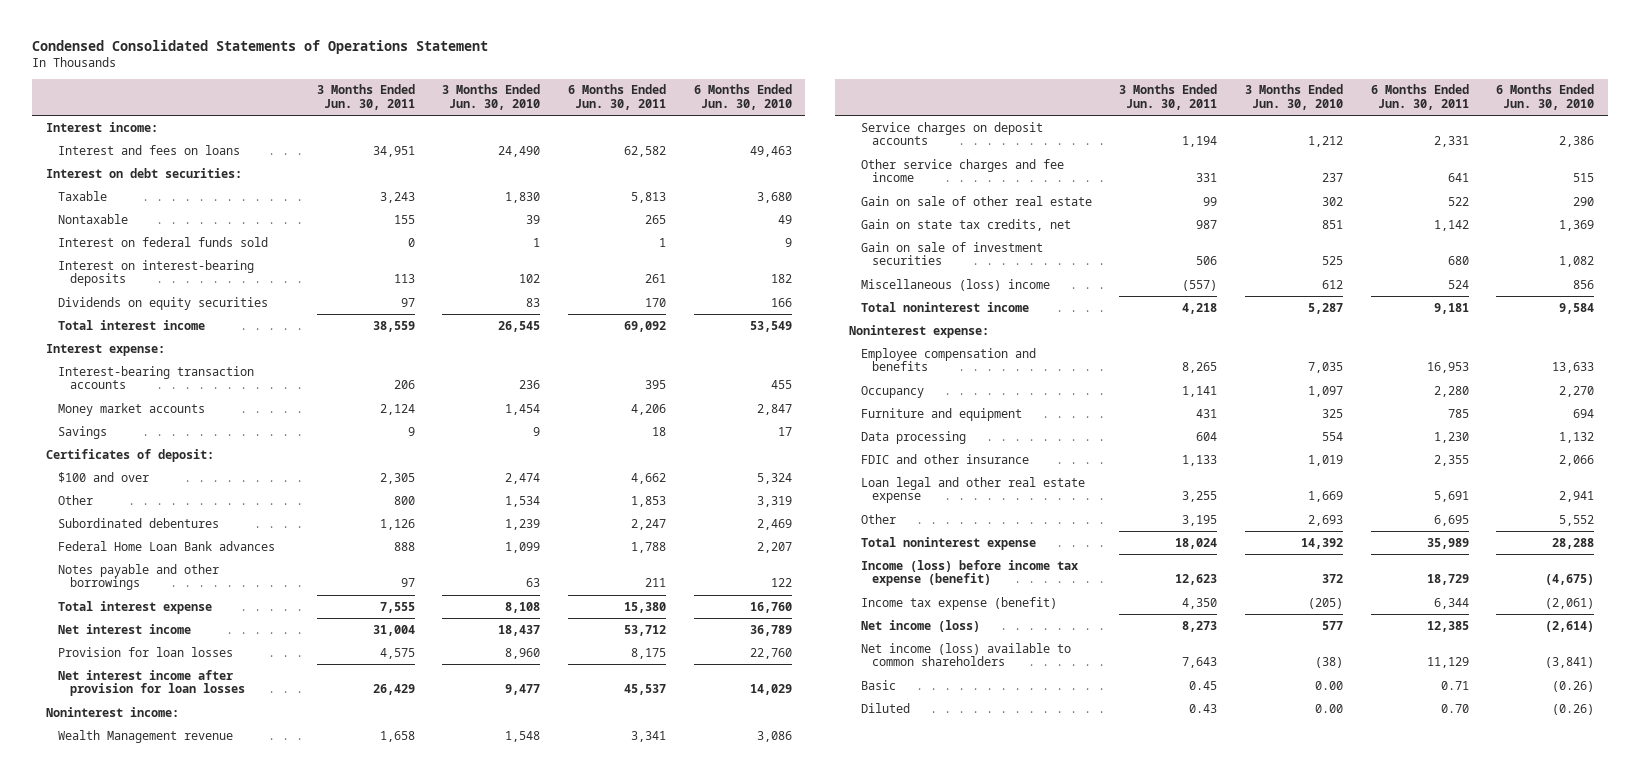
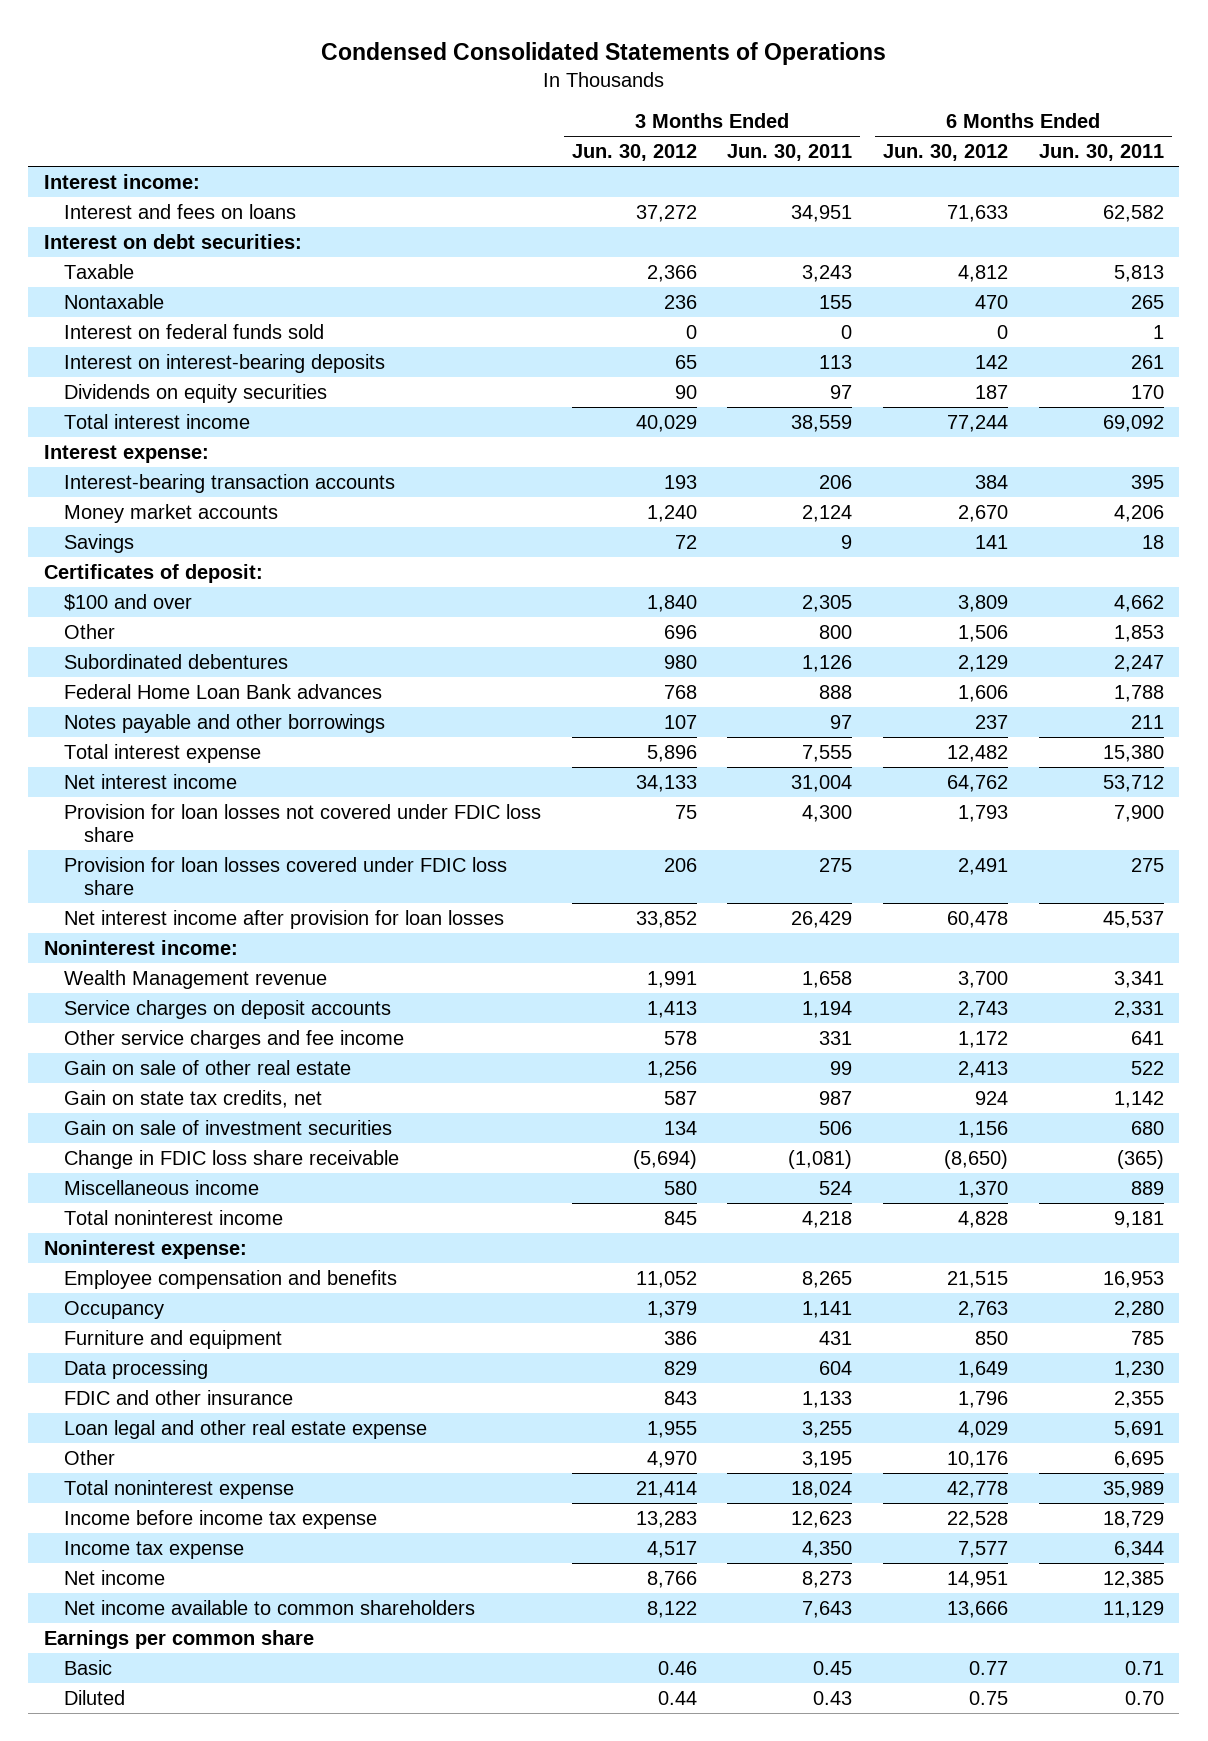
- Condensed Consolidated Statements of Operations Statement
+ Condensed Consolidated Statements of Operations
- | 3 Months Ended Jun. 30, 2011 | 3 Months Ended Jun. 30, 2010 | 6 Months Ended Jun. 30, 2011 | 6 Months Ended Jun. 30, 2010
+ | 3 Months Ended Jun. 30, 2012 | 3 Months Ended Jun. 30, 2011 | 6 Months Ended Jun. 30, 2012 | 6 Months Ended Jun. 30, 2011
- Provision for loan losses | 4,575 | 8,960 | 8,175 | 22,760
+ Provision for loan losses not covered under FDIC loss share | 75 | 4,300 | 1,793 | 7,900
+ Provision for loan losses covered under FDIC loss share | 206 | 275 | 2,491 | 275
- Miscellaneous (loss) income | (557) | 612 | 524 | 856
+ Change in FDIC loss share receivable | (5,694) | (1,081) | (8,650) | (365)
+ Miscellaneous income | 580 | 524 | 1,370 | 889
- Income (loss) before income tax expense (benefit) | 12,623 | 372 | 18,729 | (4,675)
- Income tax expense (benefit) | 4,350 | (205) | 6,344 | (2,061)
- Net income (loss) | 8,273 | 577 | 12,385 | (2,614)
- Net income (loss) available to common shareholders | 7,643 | (38) | 11,129 | (3,841)
+ Income before income tax expense | 13,283 | 12,623 | 22,528 | 18,729
+ Income tax expense | 4,517 | 4,350 | 7,577 | 6,344
+ Net income | 8,766 | 8,273 | 14,951 | 12,385
+ Net income available to common shareholders | 8,122 | 7,643 | 13,666 | 11,129
+ Earnings per common share

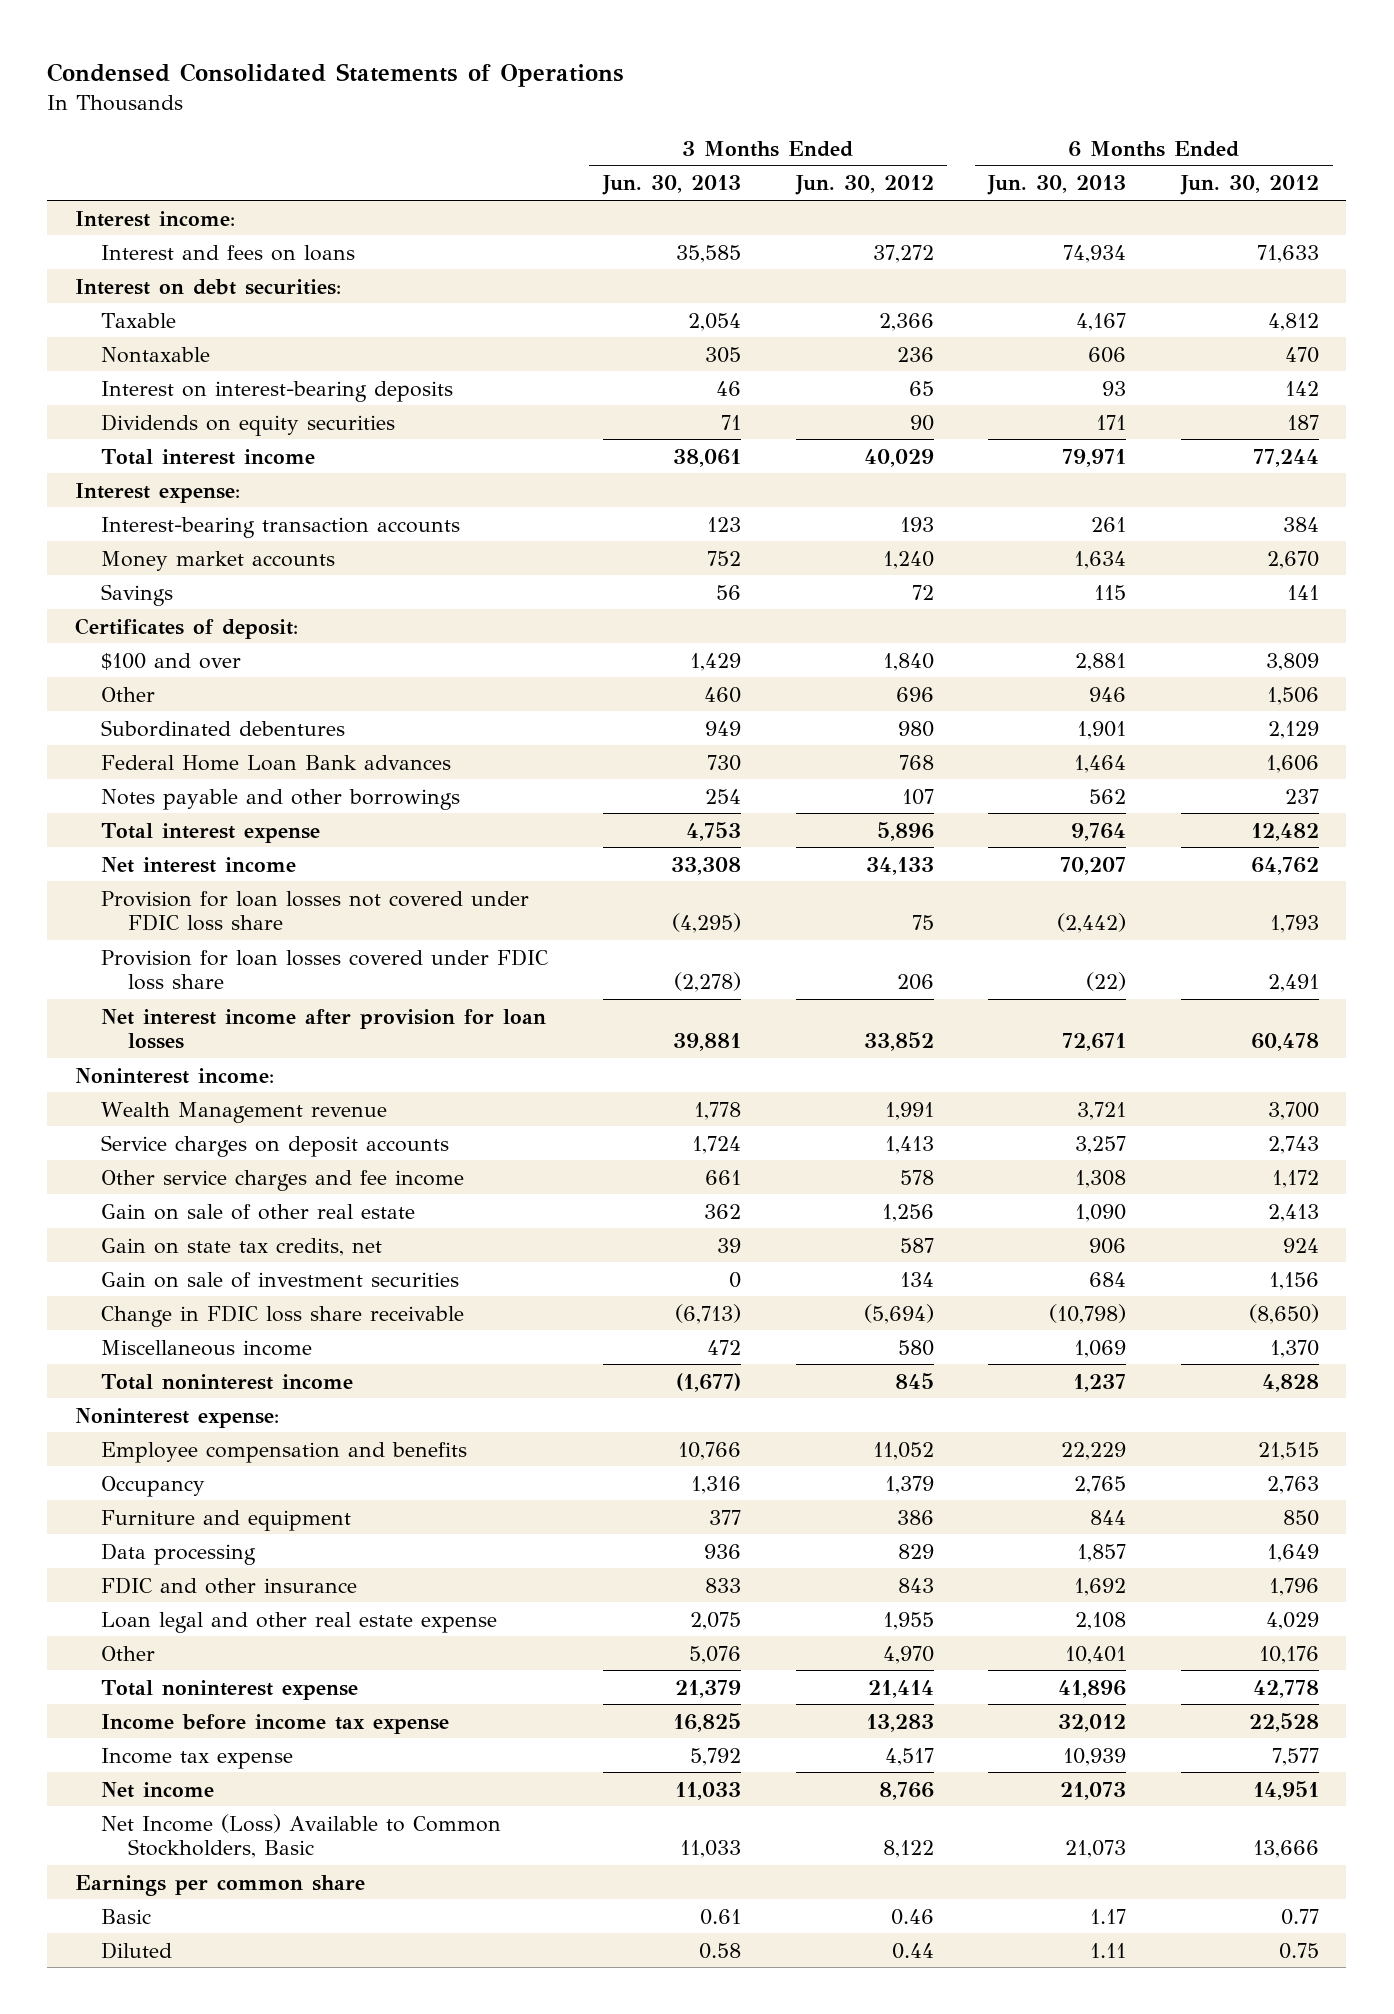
- | 3 Months Ended Jun. 30, 2012 | 3 Months Ended Jun. 30, 2011 | 6 Months Ended Jun. 30, 2012 | 6 Months Ended Jun. 30, 2011
+ | 3 Months Ended Jun. 30, 2013 | 3 Months Ended Jun. 30, 2012 | 6 Months Ended Jun. 30, 2013 | 6 Months Ended Jun. 30, 2012
- Interest on federal funds sold | 0 | 0 | 0 | 1
- Net income available to common shareholders | 8,122 | 7,643 | 13,666 | 11,129
+ Net Income (Loss) Available to Common Stockholders, Basic | 11,033 | 8,122 | 21,073 | 13,666

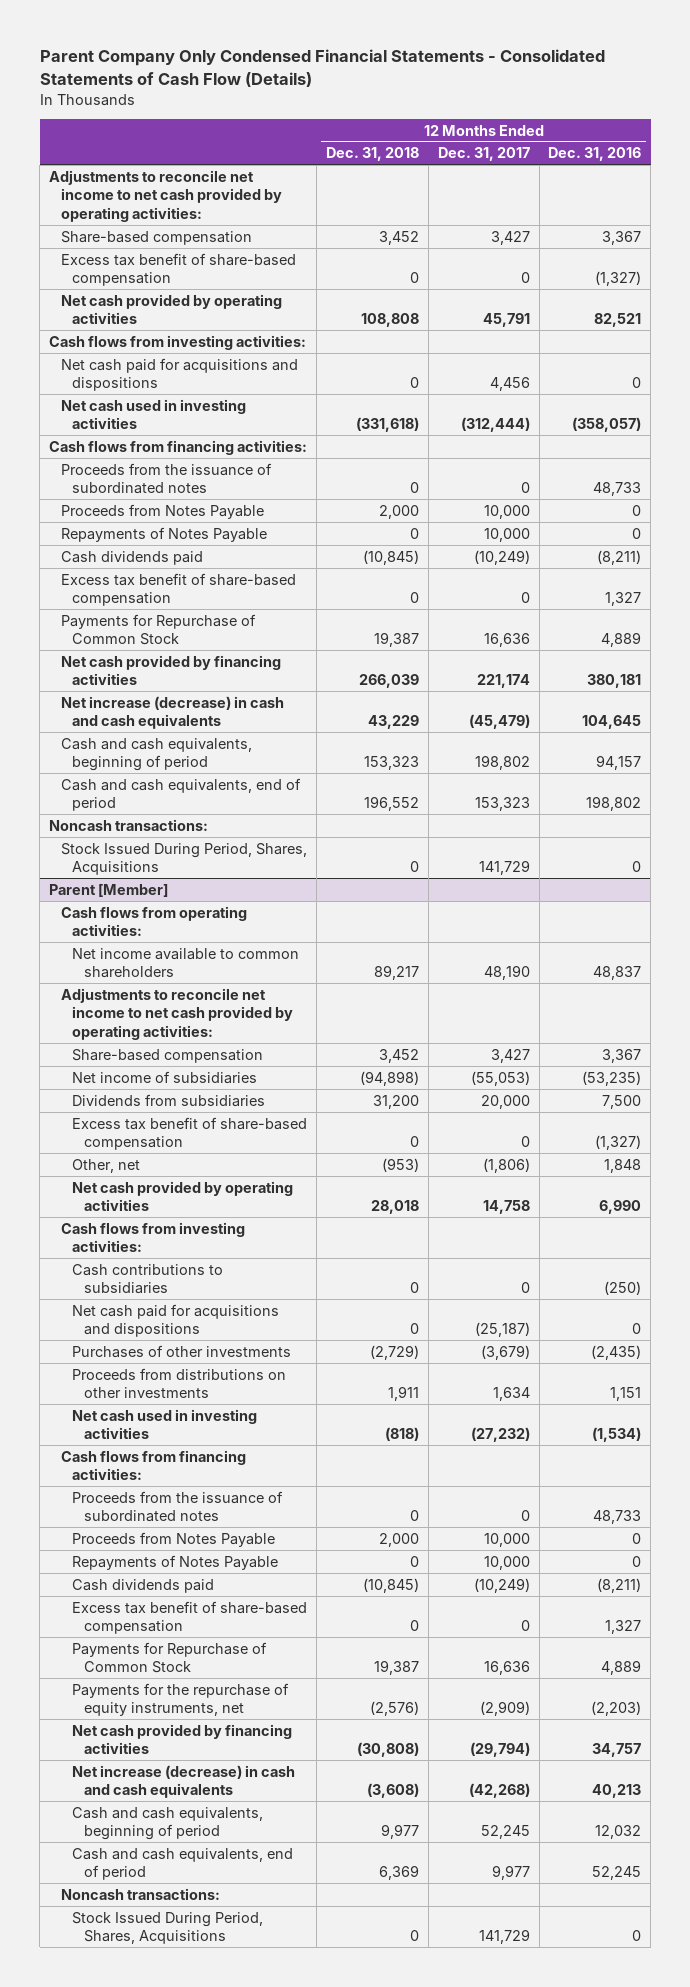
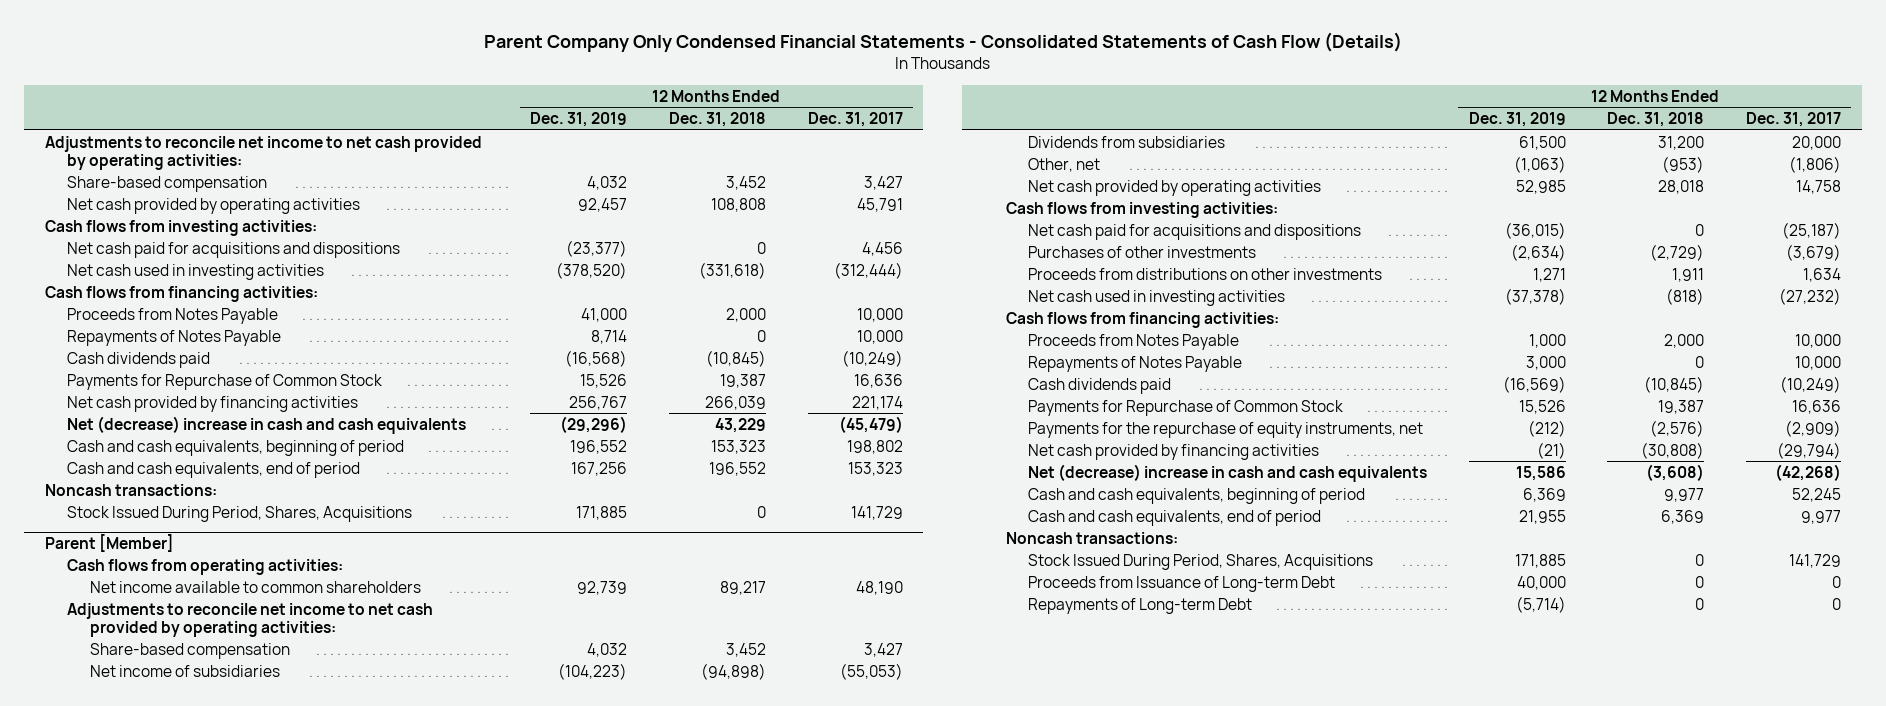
- | 12 Months Ended Dec. 31, 2018 | 12 Months Ended Dec. 31, 2017 | 12 Months Ended Dec. 31, 2016
+ | 12 Months Ended Dec. 31, 2019 | 12 Months Ended Dec. 31, 2018 | 12 Months Ended Dec. 31, 2017
- Excess tax benefit of share-based compensation | 0 | 0 | (1,327)
- Proceeds from the issuance of subordinated notes | 0 | 0 | 48,733
- Excess tax benefit of share-based compensation | 0 | 0 | 1,327
- Net increase (decrease) in cash and cash equivalents | 43,229 | (45,479) | 104,645
+ Net (decrease) increase in cash and cash equivalents | (29,296) | 43,229 | (45,479)
@ Parent [Member]
- Excess tax benefit of share-based compensation | 0 | 0 | (1,327)
- Cash contributions to subsidiaries | 0 | 0 | (250)
- Proceeds from the issuance of subordinated notes | 0 | 0 | 48,733
- Excess tax benefit of share-based compensation | 0 | 0 | 1,327
- Net increase (decrease) in cash and cash equivalents | (3,608) | (42,268) | 40,213
+ Net (decrease) increase in cash and cash equivalents | 15,586 | (3,608) | (42,268)
+ Proceeds from Issuance of Long-term Debt | 40,000 | 0 | 0
+ Repayments of Long-term Debt | (5,714) | 0 | 0

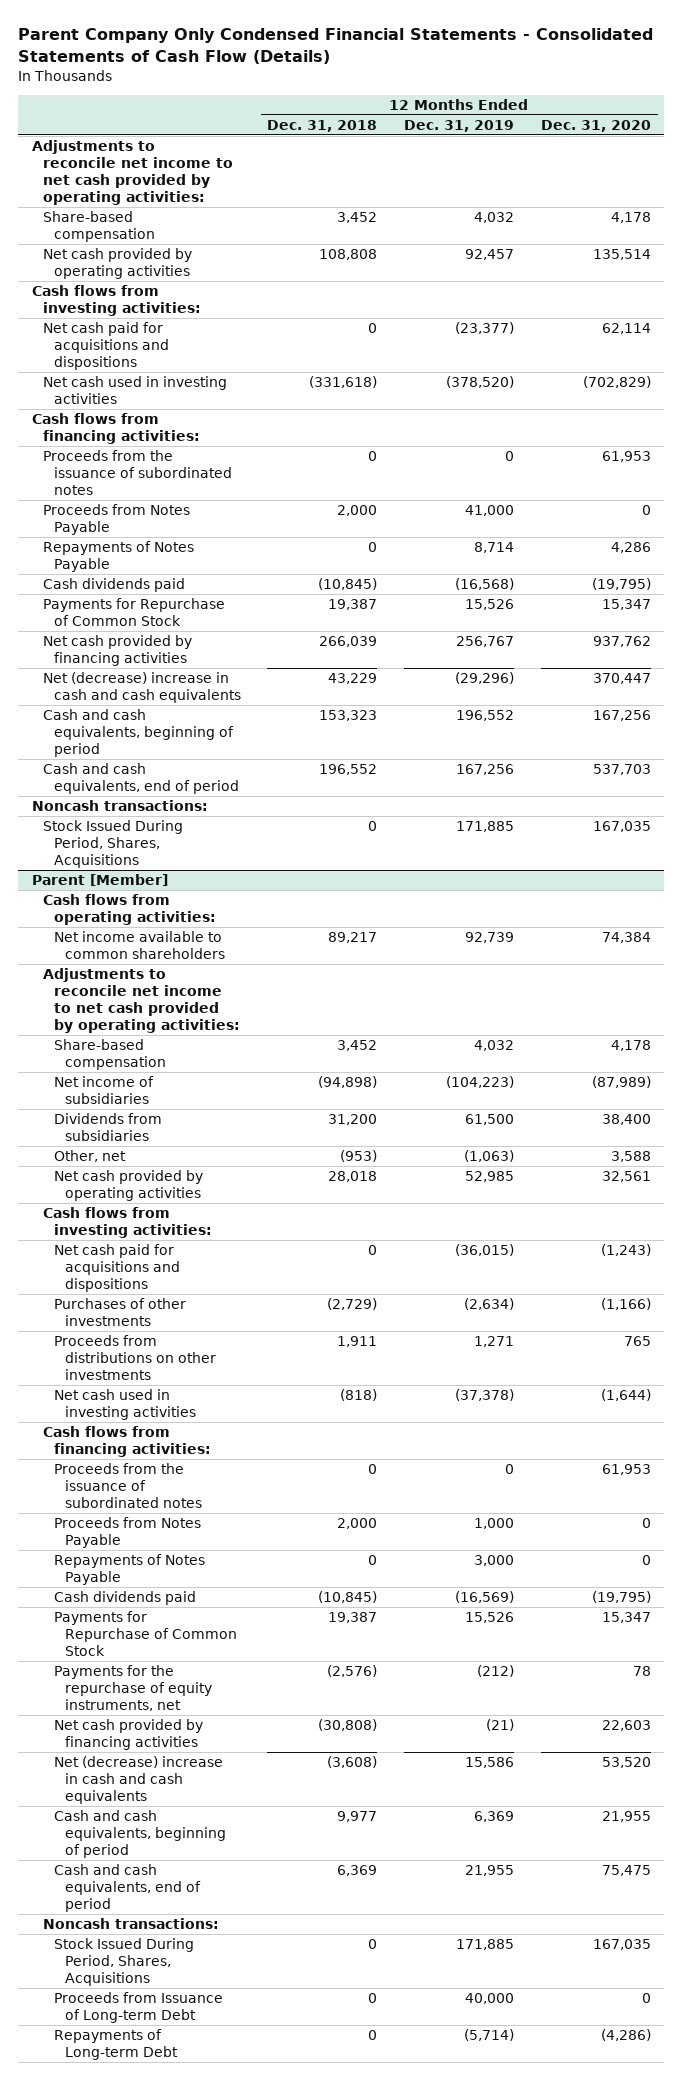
- | 12 Months Ended Dec. 31, 2019 | 12 Months Ended Dec. 31, 2018 | 12 Months Ended Dec. 31, 2017
+ | 12 Months Ended Dec. 31, 2018 | 12 Months Ended Dec. 31, 2019 | 12 Months Ended Dec. 31, 2020
+ Proceeds from the issuance of subordinated notes | 0 | 0 | 61,953
@ Parent [Member]
+ Proceeds from the issuance of subordinated notes | 0 | 0 | 61,953

